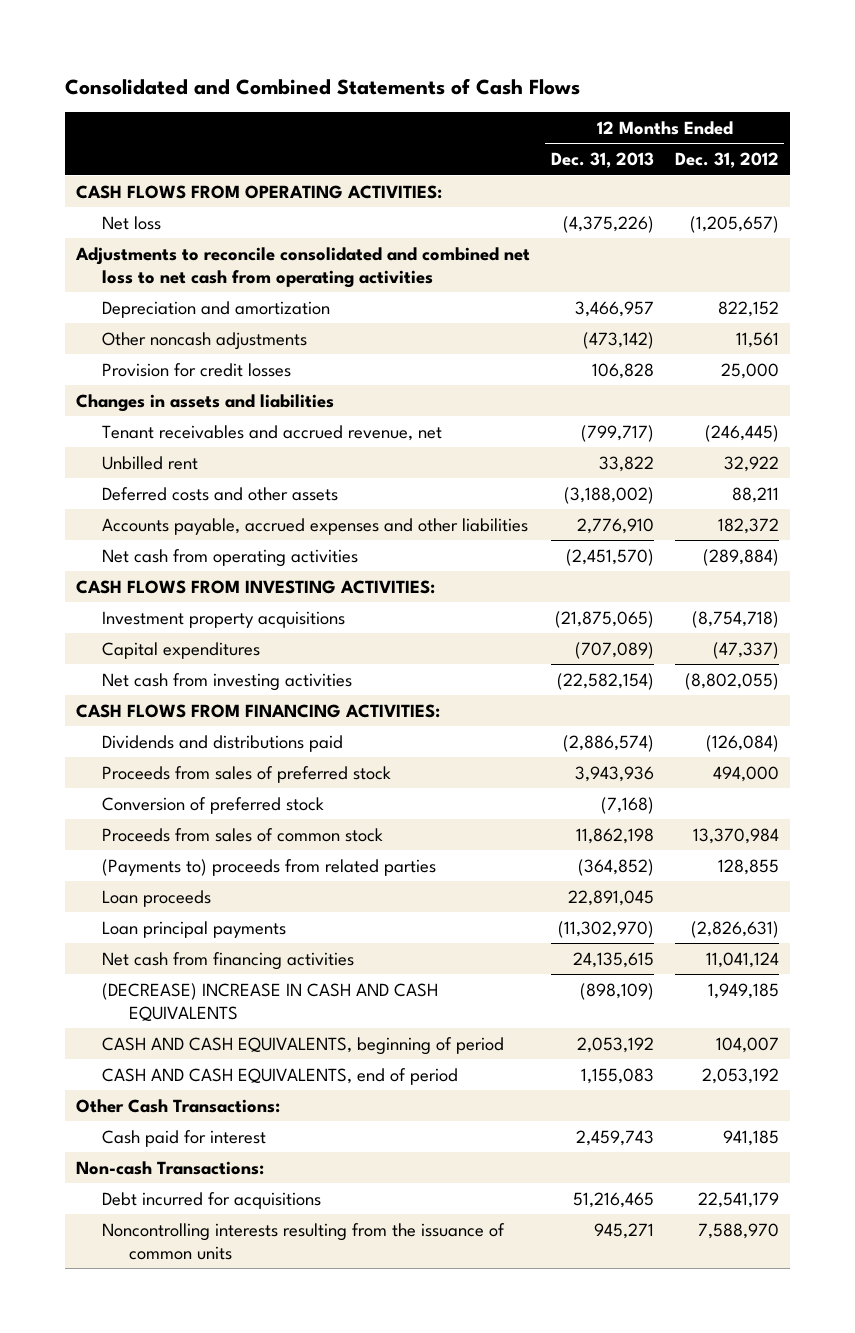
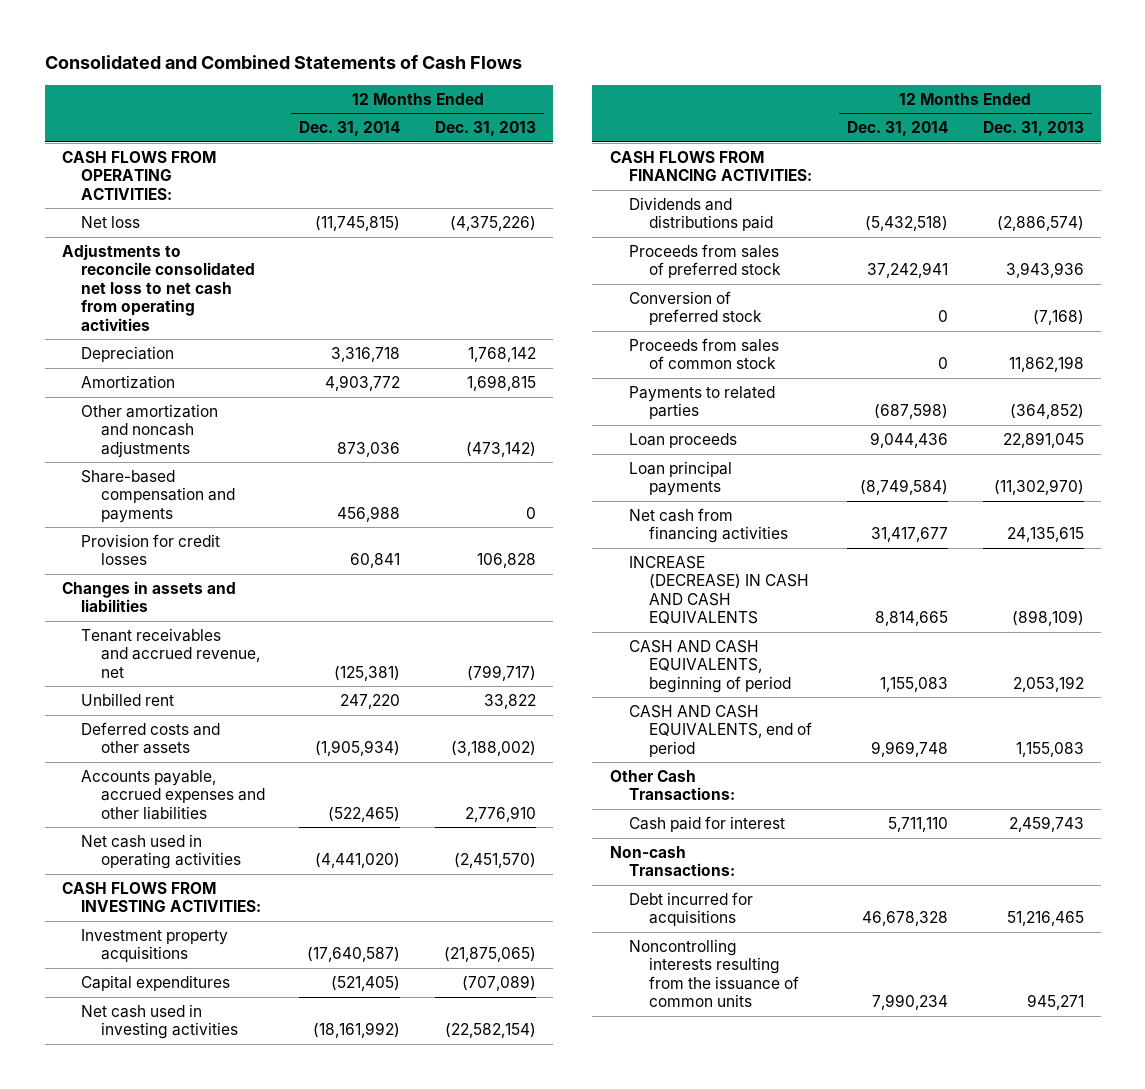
- | 12 Months Ended Dec. 31, 2013 | 12 Months Ended Dec. 31, 2012
+ | 12 Months Ended Dec. 31, 2014 | 12 Months Ended Dec. 31, 2013
- Adjustments to reconcile consolidated and combined net loss to net cash from operating activities
- Depreciation and amortization | 3,466,957 | 822,152
- Other noncash adjustments | (473,142) | 11,561
+ Adjustments to reconcile consolidated net loss to net cash from operating activities
+ Depreciation | 3,316,718 | 1,768,142
+ Amortization | 4,903,772 | 1,698,815
+ Other amortization and noncash adjustments | 873,036 | (473,142)
+ Share-based compensation and payments | 456,988 | 0
- Net cash from operating activities | (2,451,570) | (289,884)
+ Net cash used in operating activities | (4,441,020) | (2,451,570)
- Net cash from investing activities | (22,582,154) | (8,802,055)
+ Net cash used in investing activities | (18,161,992) | (22,582,154)
- (Payments to) proceeds from related parties | (364,852) | 128,855
+ Payments to related parties | (687,598) | (364,852)
- (DECREASE) INCREASE IN CASH AND CASH EQUIVALENTS | (898,109) | 1,949,185
+ INCREASE (DECREASE) IN CASH AND CASH EQUIVALENTS | 8,814,665 | (898,109)

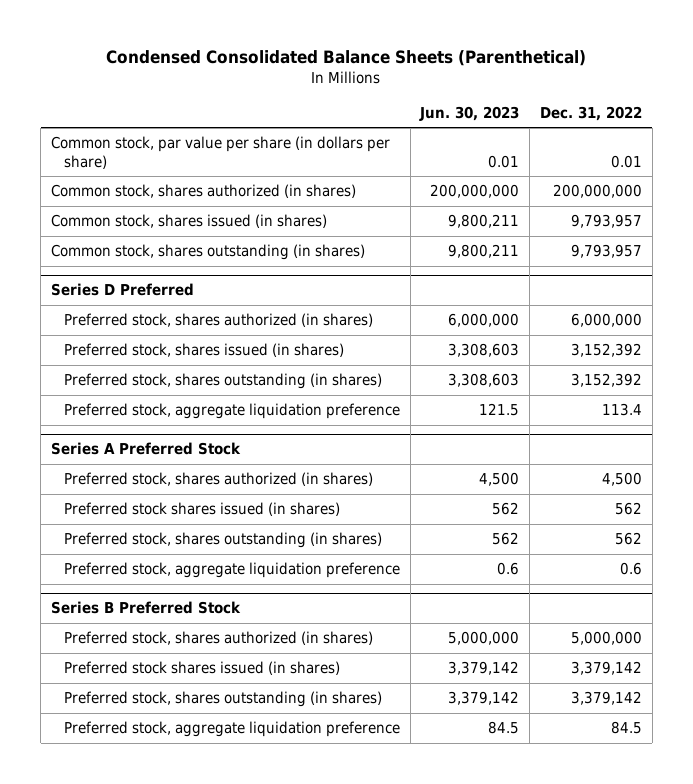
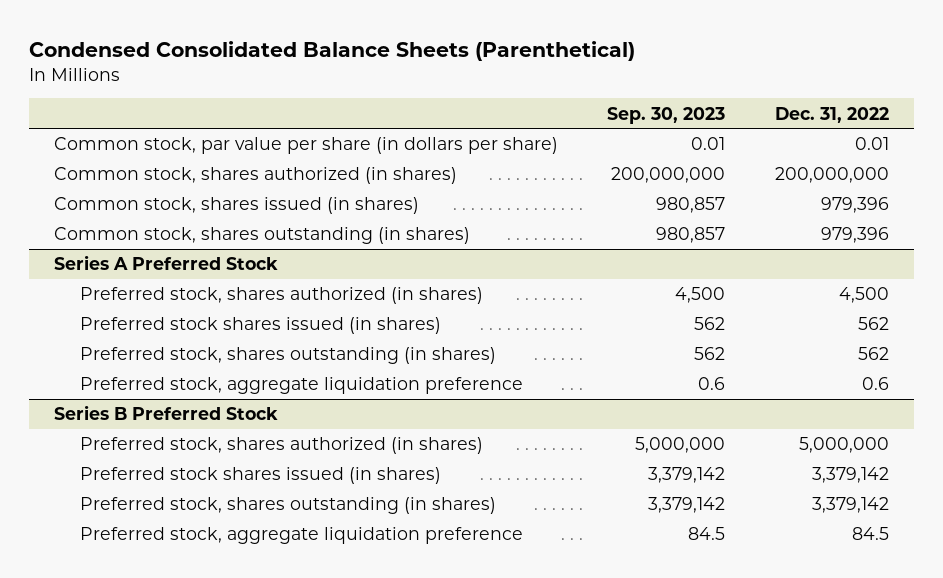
- | Jun. 30, 2023 | Dec. 31, 2022
+ | Sep. 30, 2023 | Dec. 31, 2022
- Common stock, shares issued (in shares) | 9,800,211 | 9,793,957
- Common stock, shares outstanding (in shares) | 9,800,211 | 9,793,957
- Series D Preferred
- Preferred stock, shares authorized (in shares) | 6,000,000 | 6,000,000
- Preferred stock, shares issued (in shares) | 3,308,603 | 3,152,392
- Preferred stock, shares outstanding (in shares) | 3,308,603 | 3,152,392
- Preferred stock, aggregate liquidation preference | 121.5 | 113.4
+ Common stock, shares issued (in shares) | 980,857 | 979,396
+ Common stock, shares outstanding (in shares) | 980,857 | 979,396

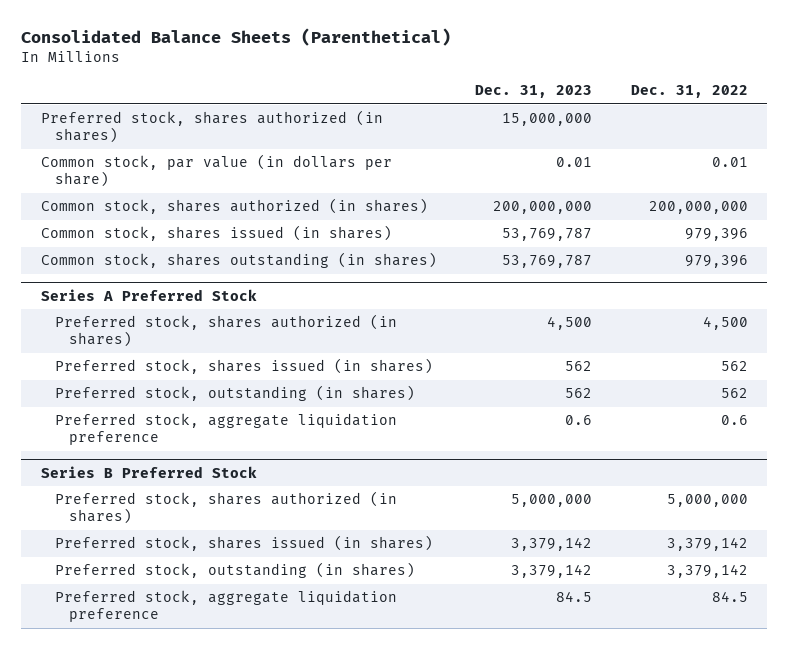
- Condensed Consolidated Balance Sheets (Parenthetical)
+ Consolidated Balance Sheets (Parenthetical)
- | Sep. 30, 2023 | Dec. 31, 2022
+ | Dec. 31, 2023 | Dec. 31, 2022
- Common stock, par value per share (in dollars per share) | 0.01 | 0.01
+ Preferred stock, shares authorized (in shares) | 15,000,000 |
+ Common stock, par value (in dollars per share) | 0.01 | 0.01
@ Series A Preferred Stock
- Preferred stock shares issued (in shares) | 562 | 562
- Preferred stock, shares outstanding (in shares) | 562 | 562
+ Preferred stock, shares issued (in shares) | 562 | 562
+ Preferred stock, outstanding (in shares) | 562 | 562
@ Series B Preferred Stock
- Preferred stock shares issued (in shares) | 3,379,142 | 3,379,142
- Preferred stock, shares outstanding (in shares) | 3,379,142 | 3,379,142
+ Preferred stock, shares issued (in shares) | 3,379,142 | 3,379,142
+ Preferred stock, outstanding (in shares) | 3,379,142 | 3,379,142

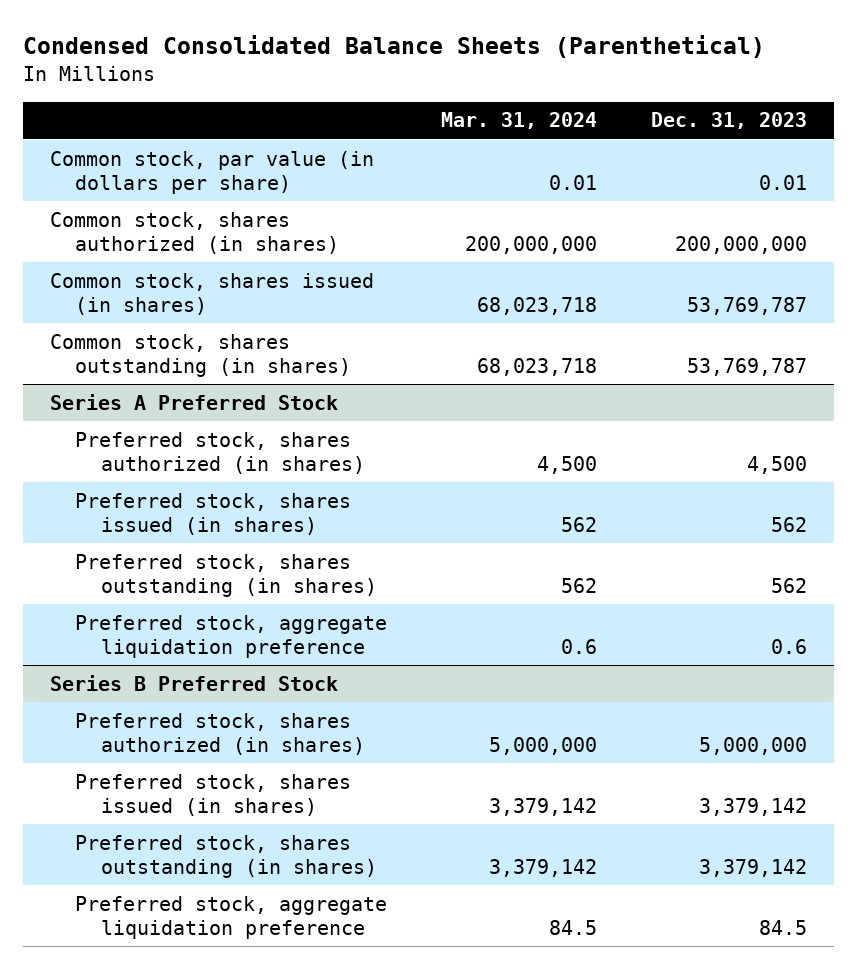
- Consolidated Balance Sheets (Parenthetical)
+ Condensed Consolidated Balance Sheets (Parenthetical)
- | Dec. 31, 2023 | Dec. 31, 2022
+ | Mar. 31, 2024 | Dec. 31, 2023
- Preferred stock, shares authorized (in shares) | 15,000,000 |
@ Series A Preferred Stock
- Preferred stock, outstanding (in shares) | 562 | 562
+ Preferred stock, shares outstanding (in shares) | 562 | 562
@ Series B Preferred Stock
- Preferred stock, outstanding (in shares) | 3,379,142 | 3,379,142
+ Preferred stock, shares outstanding (in shares) | 3,379,142 | 3,379,142

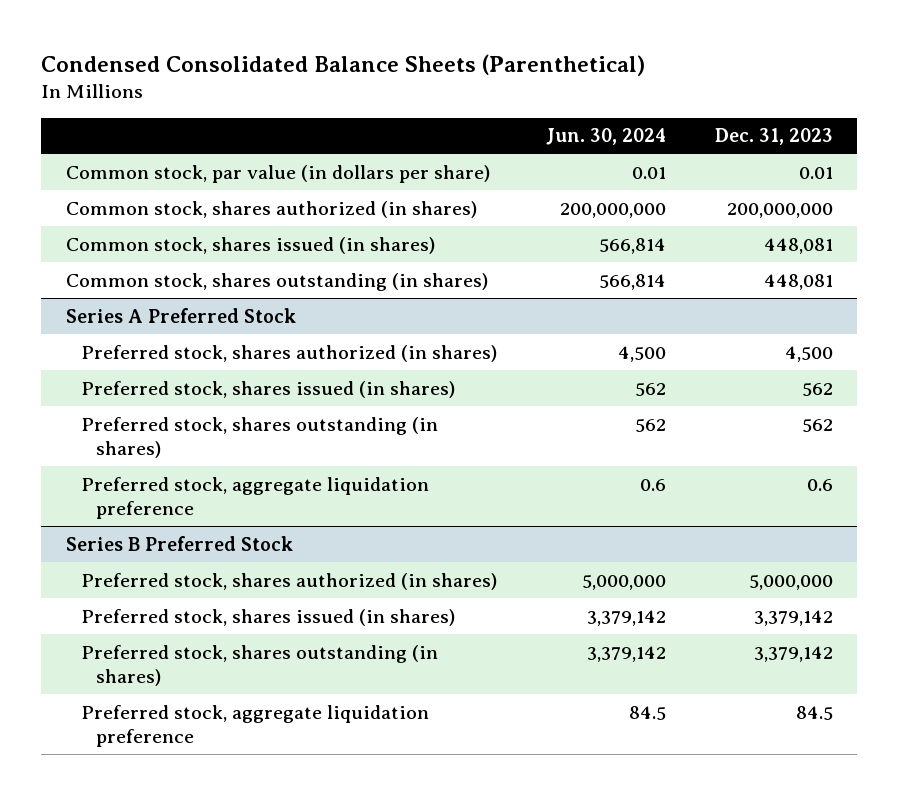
- | Mar. 31, 2024 | Dec. 31, 2023
+ | Jun. 30, 2024 | Dec. 31, 2023
- Common stock, shares issued (in shares) | 68,023,718 | 53,769,787
- Common stock, shares outstanding (in shares) | 68,023,718 | 53,769,787
+ Common stock, shares issued (in shares) | 566,814 | 448,081
+ Common stock, shares outstanding (in shares) | 566,814 | 448,081

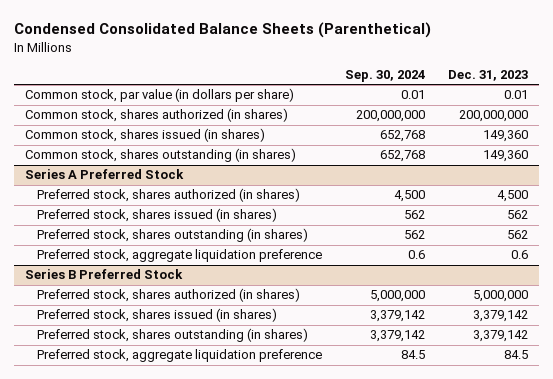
- | Jun. 30, 2024 | Dec. 31, 2023
+ | Sep. 30, 2024 | Dec. 31, 2023
- Common stock, shares issued (in shares) | 566,814 | 448,081
- Common stock, shares outstanding (in shares) | 566,814 | 448,081
+ Common stock, shares issued (in shares) | 652,768 | 149,360
+ Common stock, shares outstanding (in shares) | 652,768 | 149,360

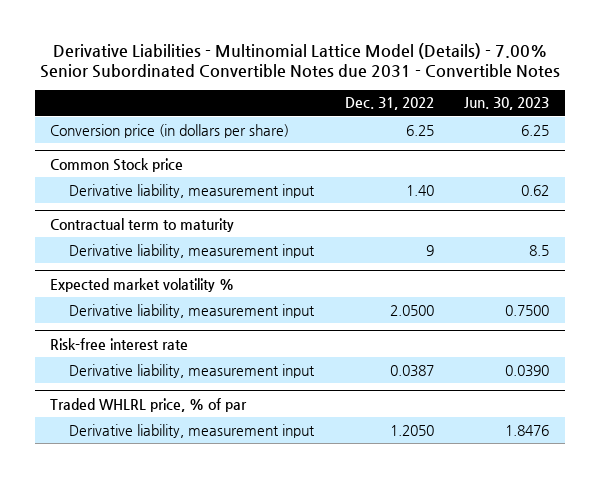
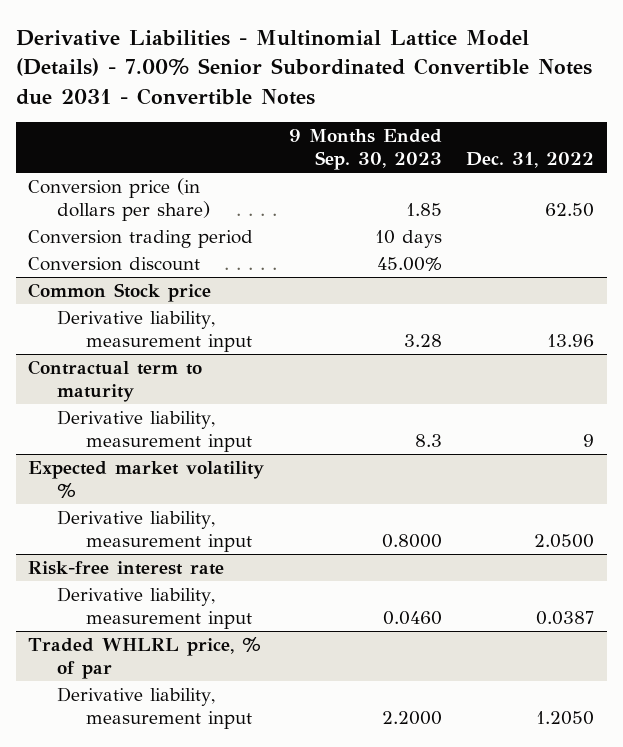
- | Dec. 31, 2022 | Jun. 30, 2023
+ | 9 Months Ended Sep. 30, 2023 | Dec. 31, 2022
- Conversion price (in dollars per share) | 6.25 | 6.25
+ Conversion price (in dollars per share) | 1.85 | 62.50
+ Conversion trading period | 10 days |
+ Conversion discount | 45.00% |
@ Common Stock price
- Derivative liability, measurement input | 1.40 | 0.62
+ Derivative liability, measurement input | 3.28 | 13.96

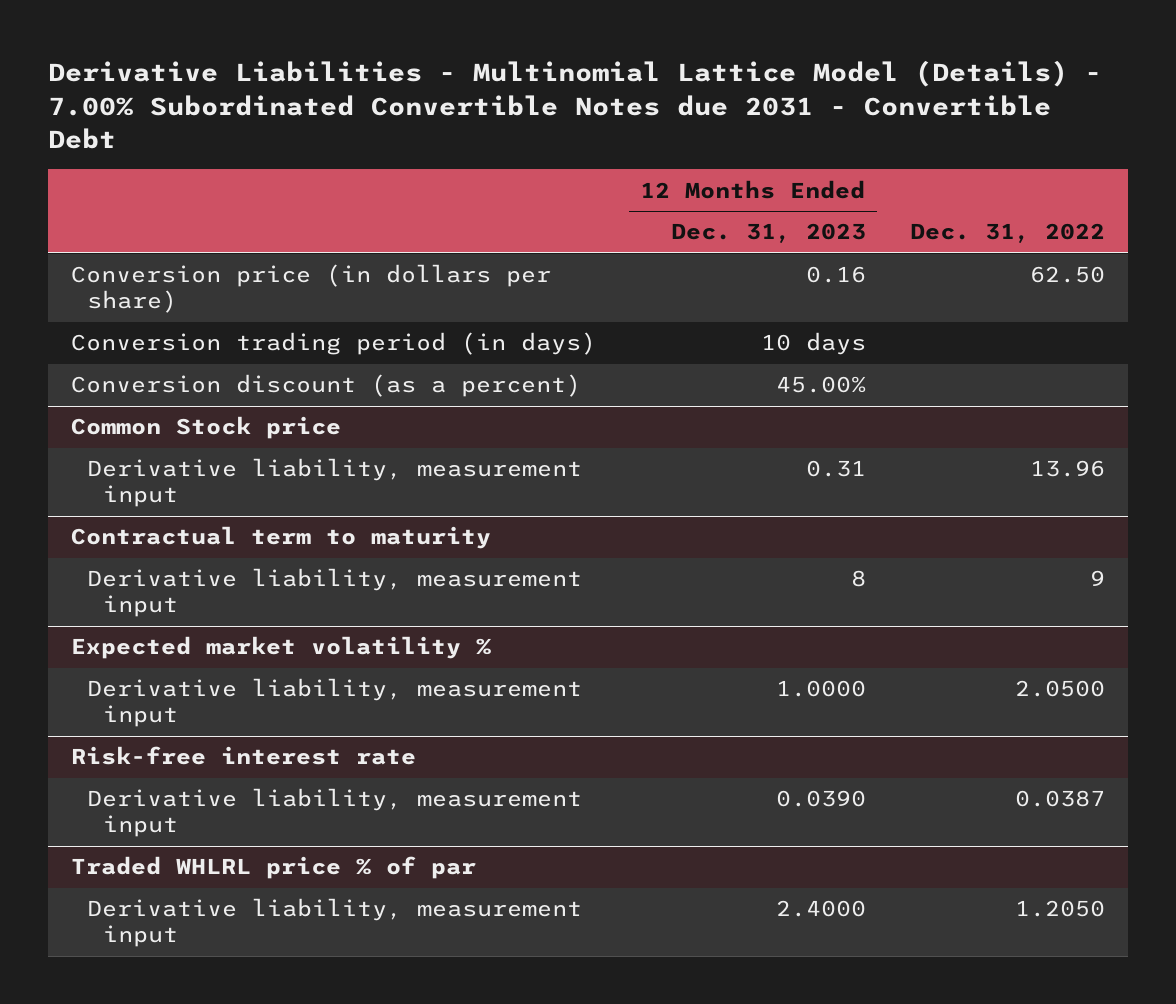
- Derivative Liabilities - Multinomial Lattice Model (Details) - 7.00% Senior Subordinated Convertible Notes due 2031 - Convertible Notes
+ Derivative Liabilities - Multinomial Lattice Model (Details) - 7.00% Subordinated Convertible Notes due 2031 - Convertible Debt
- | 9 Months Ended Sep. 30, 2023 | Dec. 31, 2022
+ | 12 Months Ended Dec. 31, 2023 | Dec. 31, 2022
- Conversion trading period | 10 days |
- Conversion discount | 45.00% |
+ Conversion trading period (in days) | 10 days |
+ Conversion discount (as a percent) | 45.00% |
- Traded WHLRL price, % of par
+ Traded WHLRL price % of par

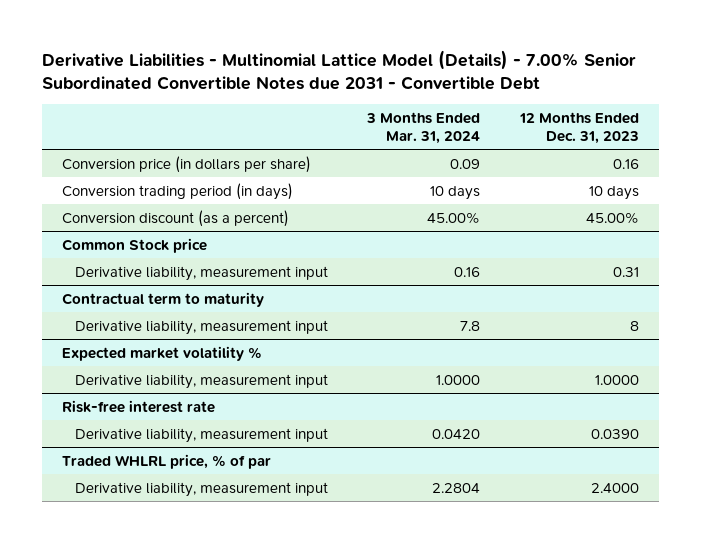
- Derivative Liabilities - Multinomial Lattice Model (Details) - 7.00% Subordinated Convertible Notes due 2031 - Convertible Debt
+ Derivative Liabilities - Multinomial Lattice Model (Details) - 7.00% Senior Subordinated Convertible Notes due 2031 - Convertible Debt
- | 12 Months Ended Dec. 31, 2023 | Dec. 31, 2022
+ | 3 Months Ended Mar. 31, 2024 | 12 Months Ended Dec. 31, 2023
- Traded WHLRL price % of par
+ Traded WHLRL price, % of par

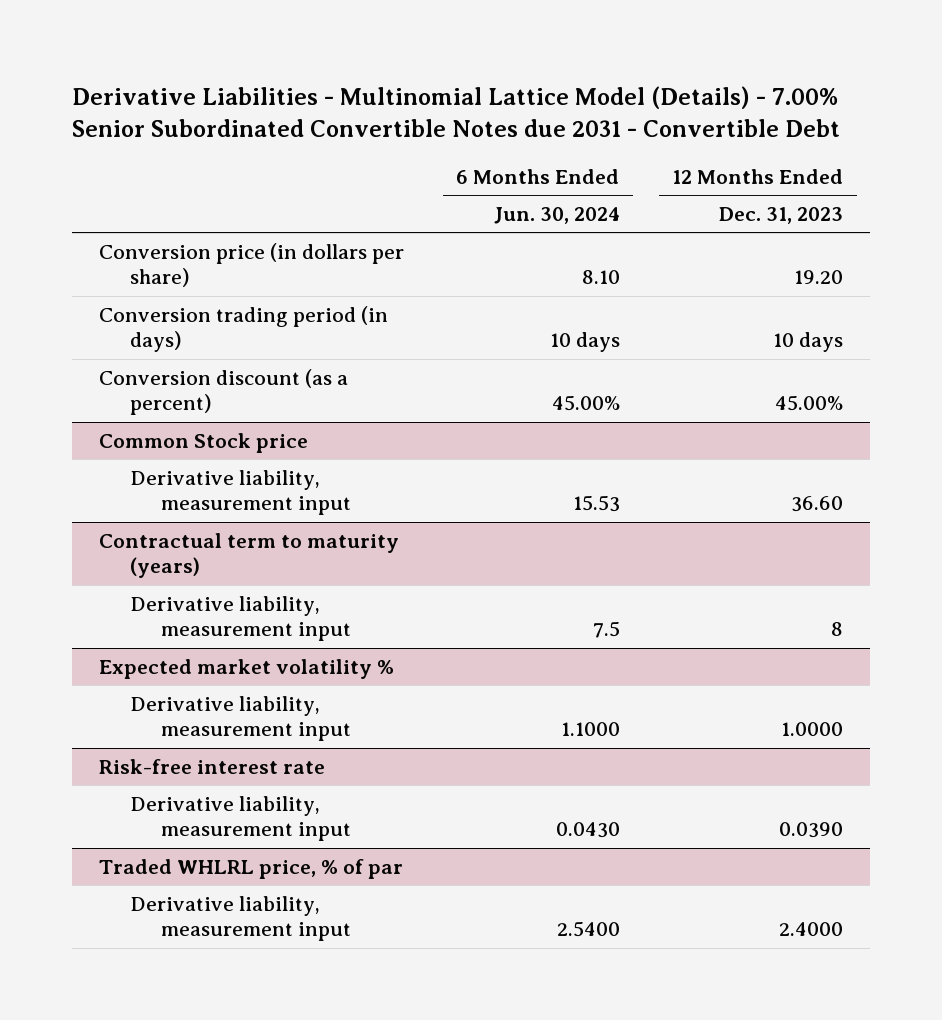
- | 3 Months Ended Mar. 31, 2024 | 12 Months Ended Dec. 31, 2023
+ | 6 Months Ended Jun. 30, 2024 | 12 Months Ended Dec. 31, 2023
- Conversion price (in dollars per share) | 0.09 | 0.16
+ Conversion price (in dollars per share) | 8.10 | 19.20
@ Common Stock price
- Derivative liability, measurement input | 0.16 | 0.31
- Contractual term to maturity
@ Common Stock price
+ Derivative liability, measurement input | 15.53 | 36.60
+ Contractual term to maturity (years)

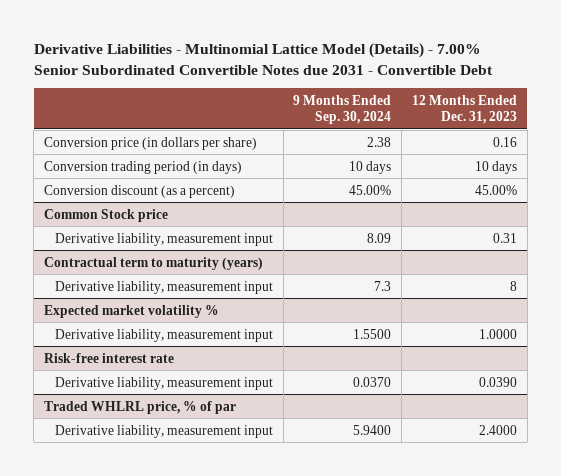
- | 6 Months Ended Jun. 30, 2024 | 12 Months Ended Dec. 31, 2023
+ | 9 Months Ended Sep. 30, 2024 | 12 Months Ended Dec. 31, 2023
- Conversion price (in dollars per share) | 8.10 | 19.20
+ Conversion price (in dollars per share) | 2.38 | 0.16
@ Common Stock price
- Derivative liability, measurement input | 15.53 | 36.60
+ Derivative liability, measurement input | 8.09 | 0.31

